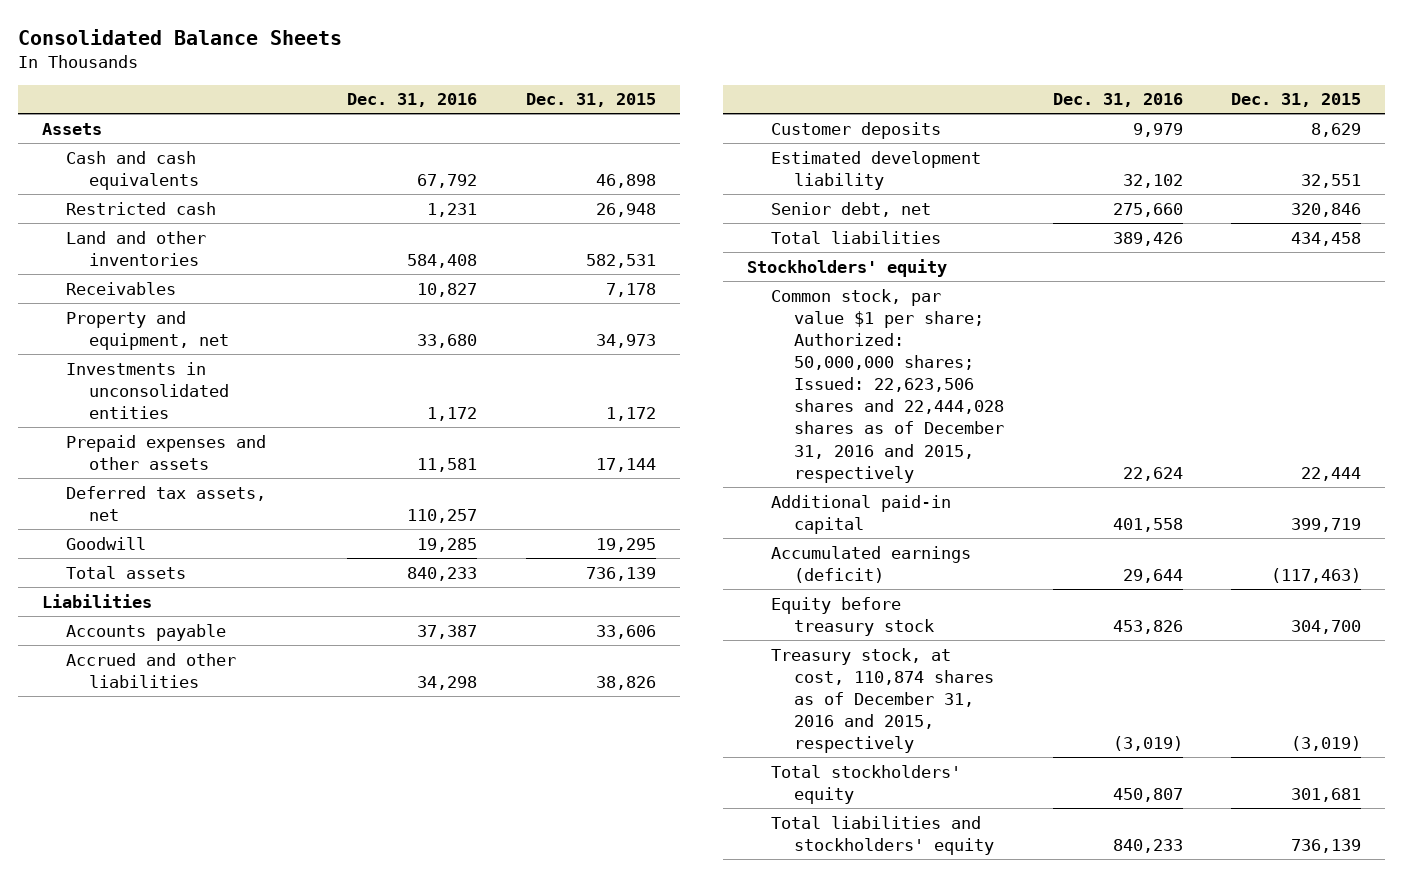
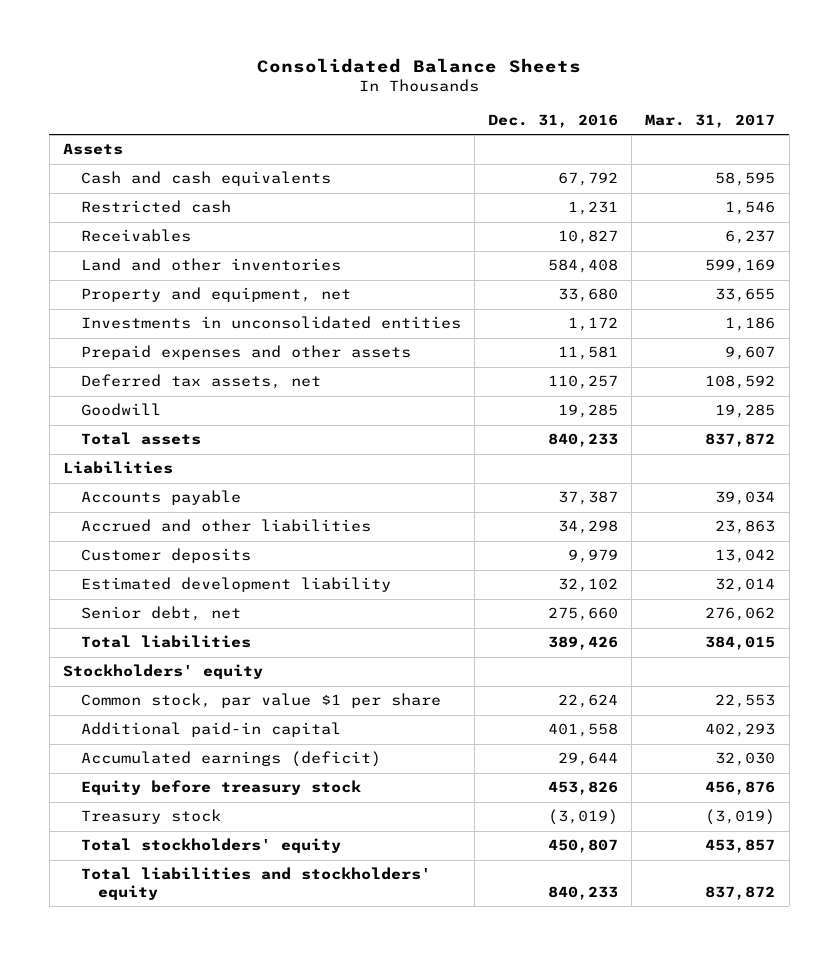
- | Dec. 31, 2016 | Dec. 31, 2015
+ | Dec. 31, 2016 | Mar. 31, 2017
moved down: Land and other inventories | 584,408 | 599,169
- Common stock, par value $1 per share; Authorized: 50,000,000 shares; Issued: 22,623,506 shares and 22,444,028 shares as of December 31, 2016 and 2015, respectively | 22,624 | 22,444
+ Common stock, par value $1 per share | 22,624 | 22,553
- Treasury stock, at cost, 110,874 shares as of December 31, 2016 and 2015, respectively | (3,019) | (3,019)
+ Treasury stock | (3,019) | (3,019)

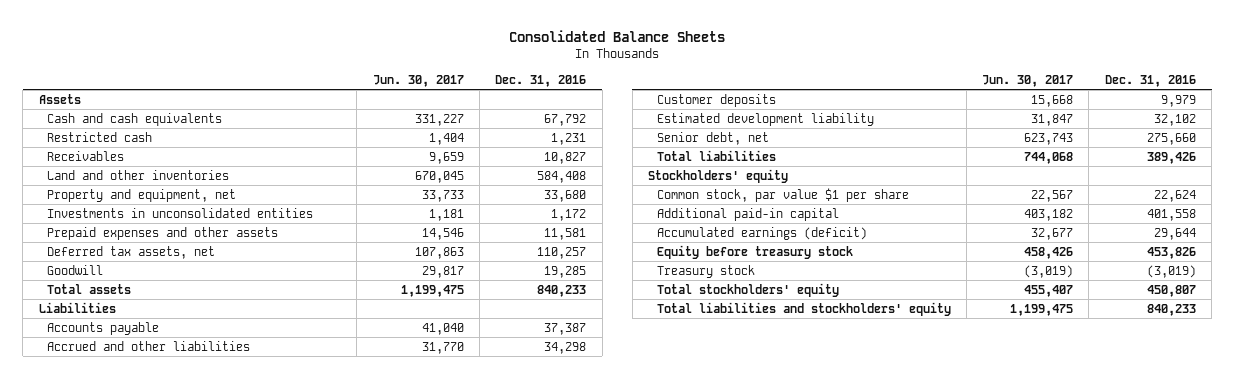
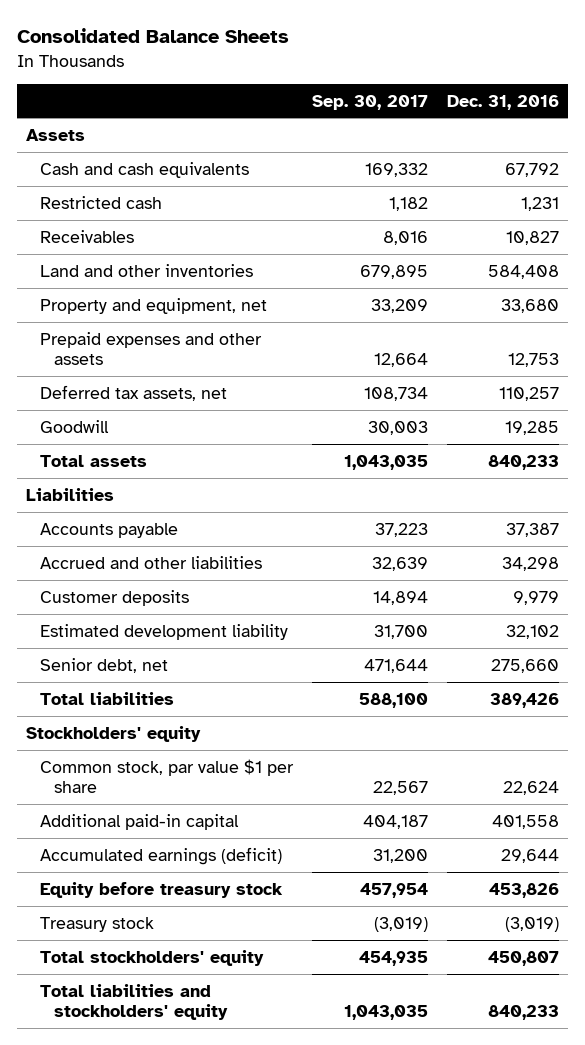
- | Jun. 30, 2017 | Dec. 31, 2016
+ | Sep. 30, 2017 | Dec. 31, 2016
- Investments in unconsolidated entities | 1,181 | 1,172
- Prepaid expenses and other assets | 14,546 | 11,581
+ Prepaid expenses and other assets | 12,664 | 12,753

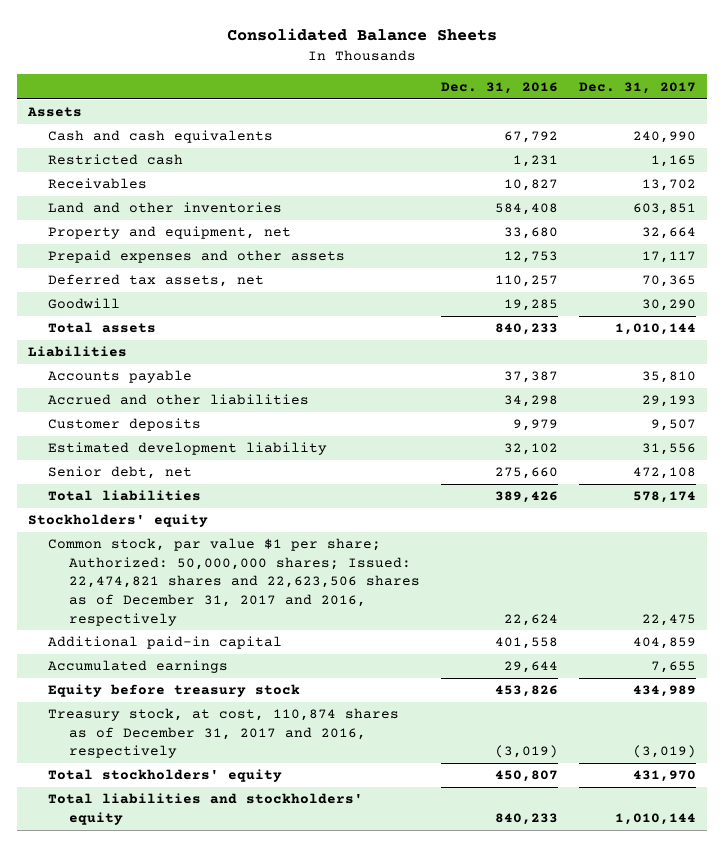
- | Sep. 30, 2017 | Dec. 31, 2016
+ | Dec. 31, 2016 | Dec. 31, 2017
- Common stock, par value $1 per share | 22,567 | 22,624
+ Common stock, par value $1 per share; Authorized: 50,000,000 shares; Issued: 22,474,821 shares and 22,623,506 shares as of December 31, 2017 and 2016, respectively | 22,624 | 22,475
- Accumulated earnings (deficit) | 31,200 | 29,644
+ Accumulated earnings | 29,644 | 7,655
- Treasury stock | (3,019) | (3,019)
+ Treasury stock, at cost, 110,874 shares as of December 31, 2017 and 2016, respectively | (3,019) | (3,019)

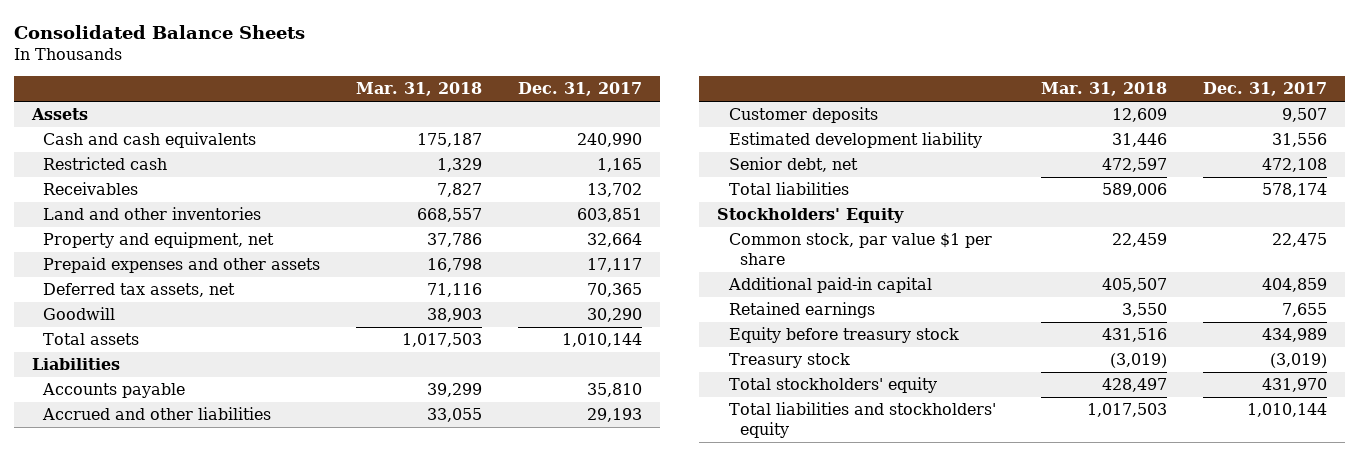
- | Dec. 31, 2016 | Dec. 31, 2017
+ | Mar. 31, 2018 | Dec. 31, 2017
- Stockholders' equity
- Common stock, par value $1 per share; Authorized: 50,000,000 shares; Issued: 22,474,821 shares and 22,623,506 shares as of December 31, 2017 and 2016, respectively | 22,624 | 22,475
+ Stockholders' Equity
+ Common stock, par value $1 per share | 22,459 | 22,475
- Accumulated earnings | 29,644 | 7,655
+ Retained earnings | 3,550 | 7,655
- Treasury stock, at cost, 110,874 shares as of December 31, 2017 and 2016, respectively | (3,019) | (3,019)
+ Treasury stock | (3,019) | (3,019)

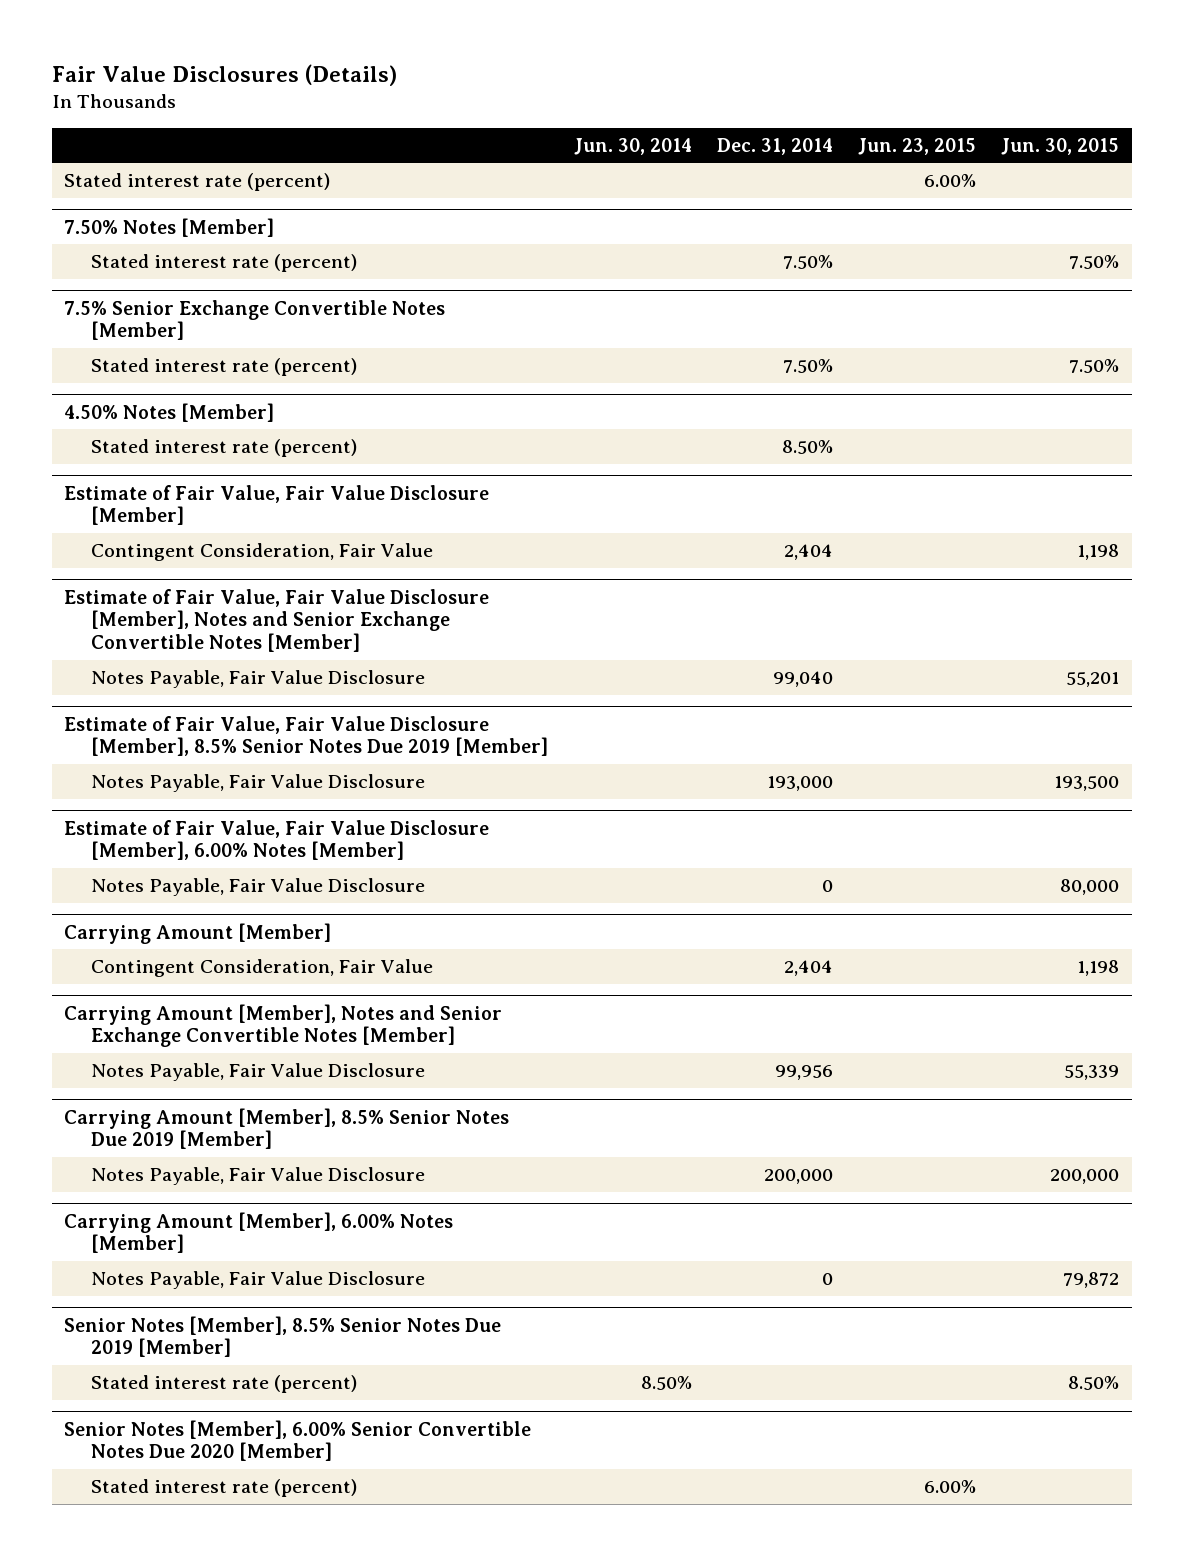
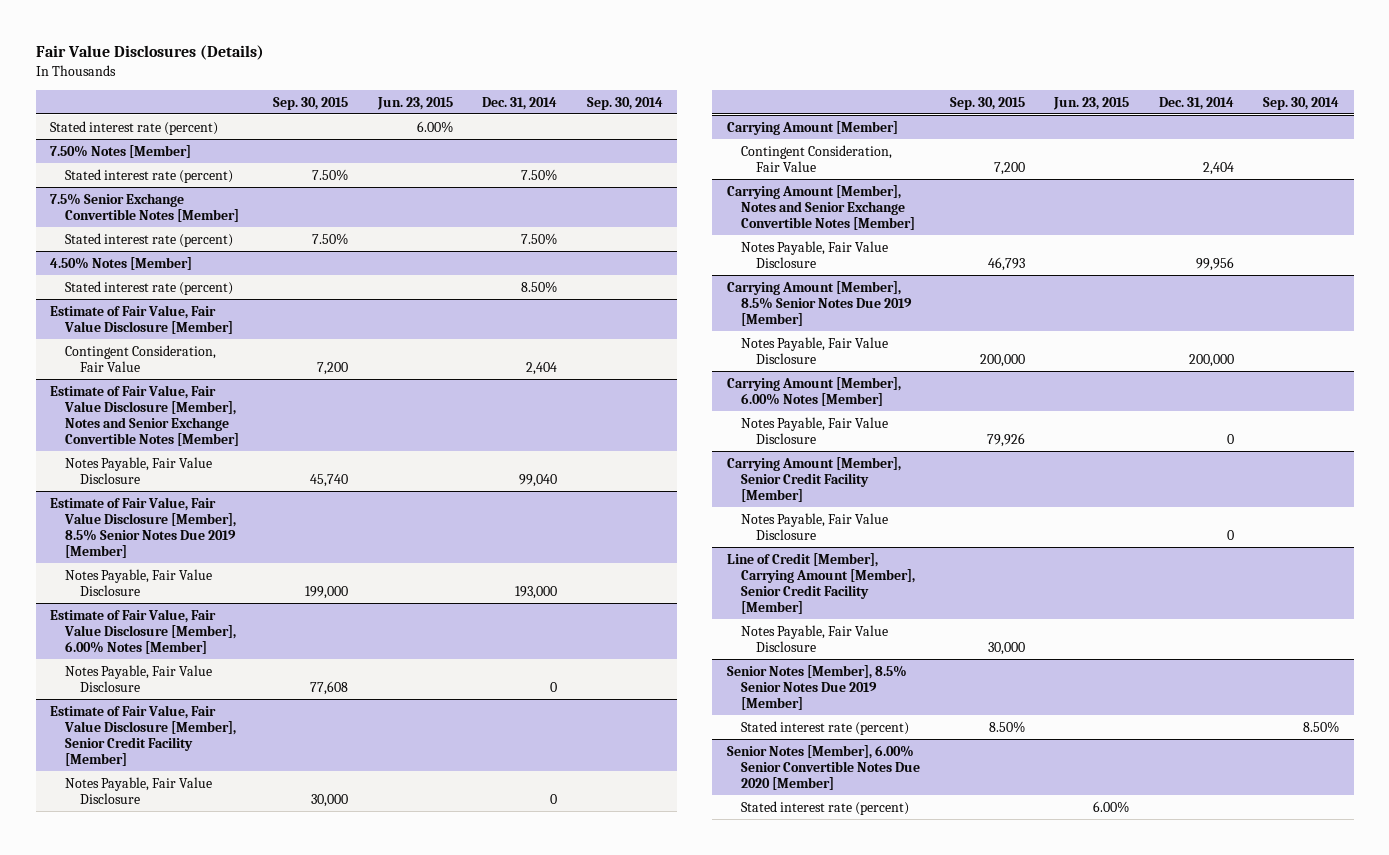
- | Jun. 30, 2014 | Dec. 31, 2014 | Jun. 23, 2015 | Jun. 30, 2015
+ | Sep. 30, 2015 | Jun. 23, 2015 | Dec. 31, 2014 | Sep. 30, 2014
+ Estimate of Fair Value, Fair Value Disclosure [Member], Senior Credit Facility [Member]
+ Notes Payable, Fair Value Disclosure | 30,000 | | 0 |
+ Carrying Amount [Member], Senior Credit Facility [Member]
+ Notes Payable, Fair Value Disclosure | | | 0 |
+ Line of Credit [Member], Carrying Amount [Member], Senior Credit Facility [Member]
+ Notes Payable, Fair Value Disclosure | 30,000 | | |

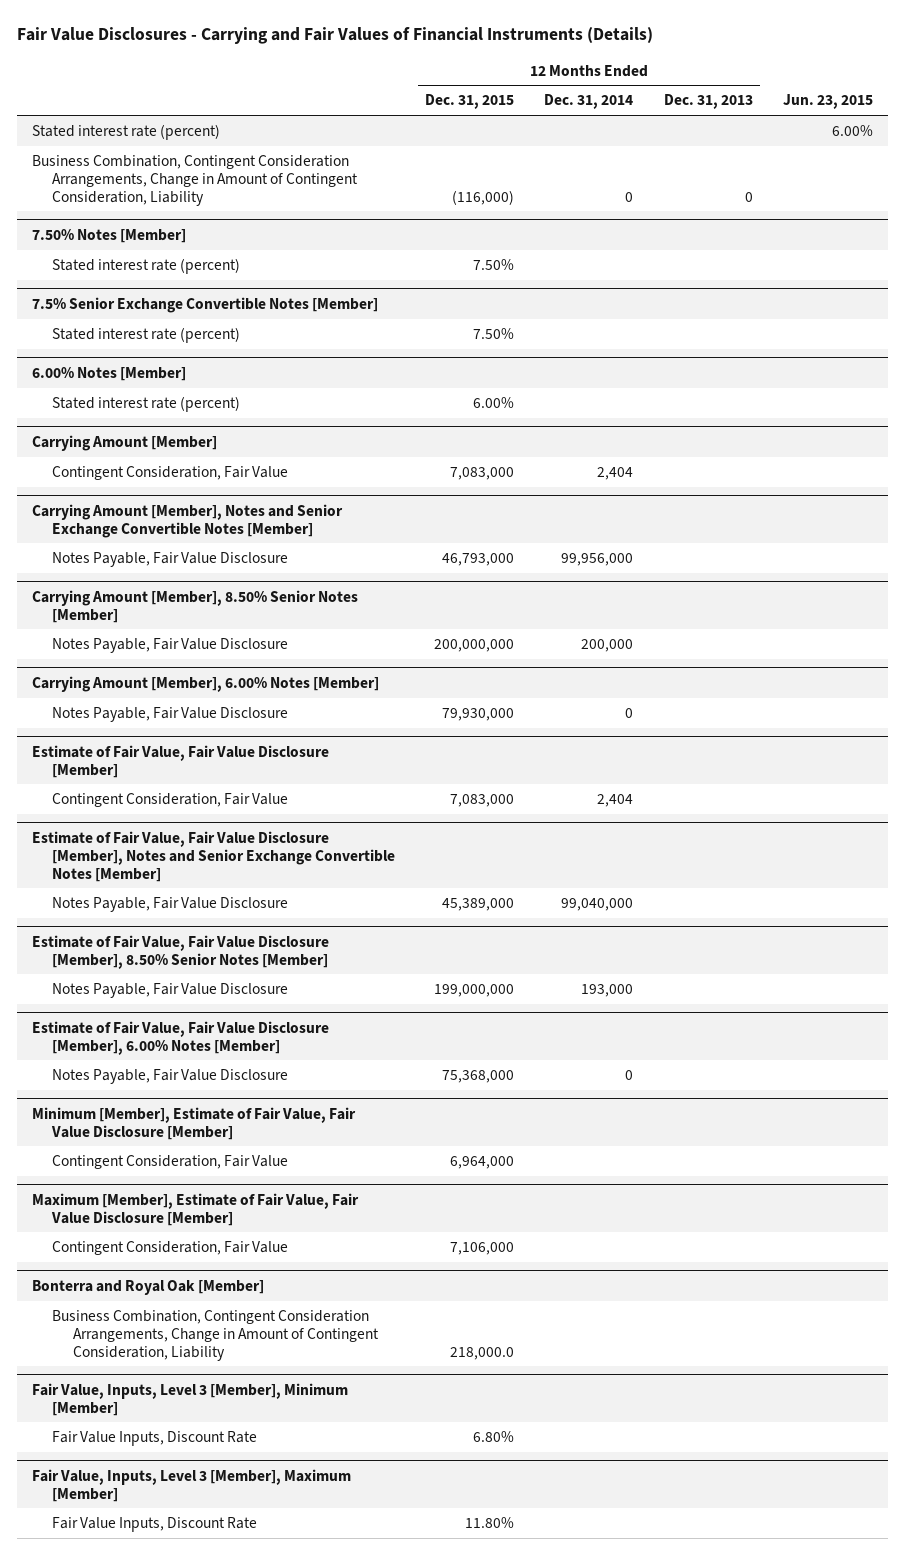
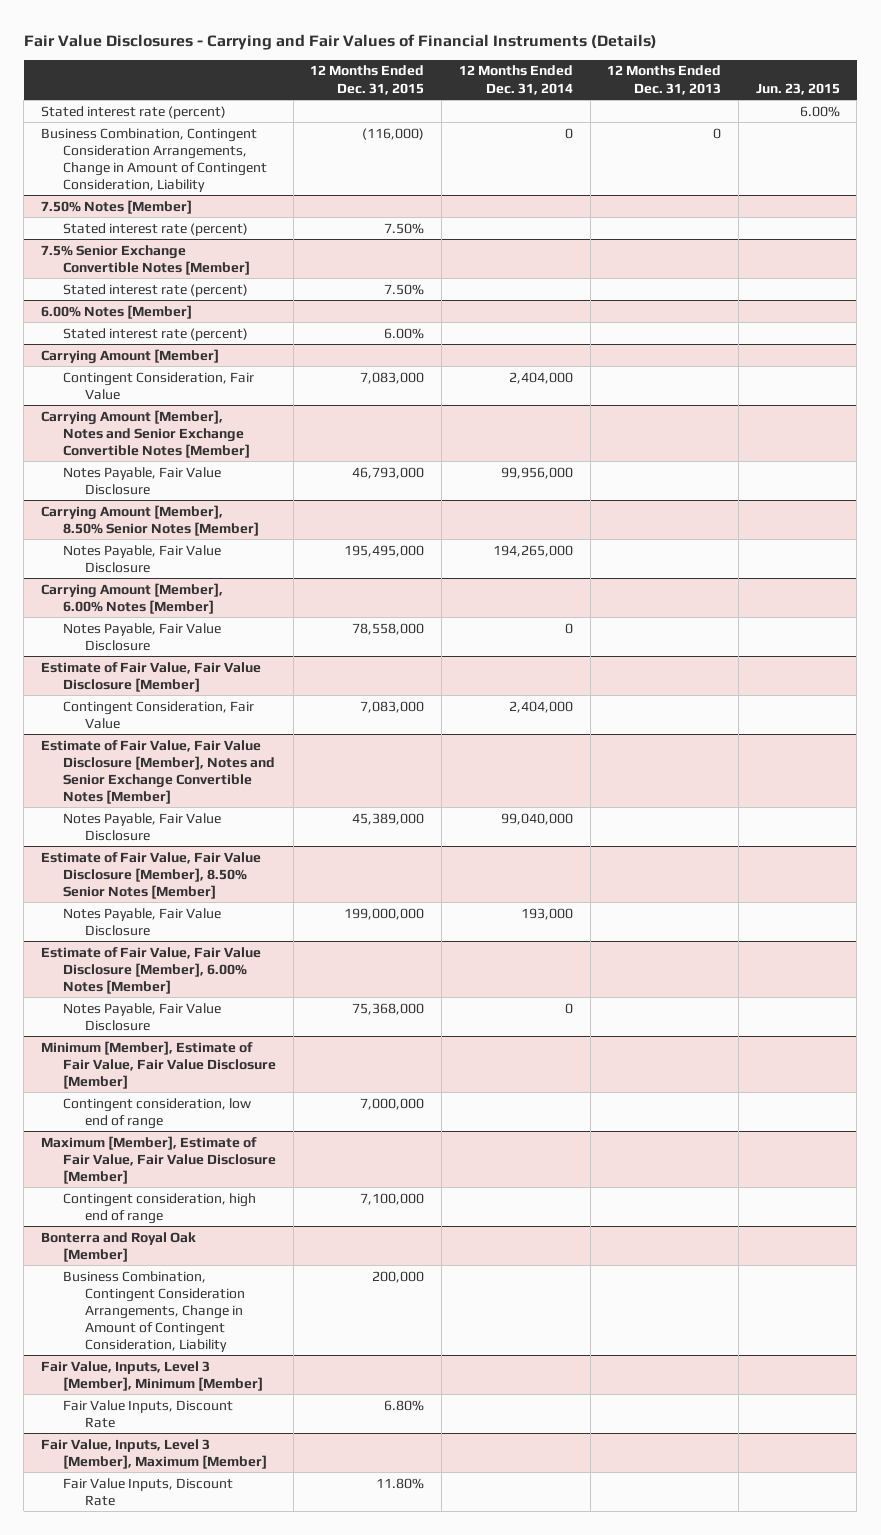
@ Carrying Amount [Member]
- Contingent Consideration, Fair Value | 7,083,000 | 2,404 | |
+ Contingent Consideration, Fair Value | 7,083,000 | 2,404,000 | |
@ Carrying Amount [Member], 8.50% Senior Notes [Member]
- Notes Payable, Fair Value Disclosure | 200,000,000 | 200,000 | |
+ Notes Payable, Fair Value Disclosure | 195,495,000 | 194,265,000 | |
@ Carrying Amount [Member], 6.00% Notes [Member]
- Notes Payable, Fair Value Disclosure | 79,930,000 | 0 | |
+ Notes Payable, Fair Value Disclosure | 78,558,000 | 0 | |
@ Estimate of Fair Value, Fair Value Disclosure [Member]
- Contingent Consideration, Fair Value | 7,083,000 | 2,404 | |
+ Contingent Consideration, Fair Value | 7,083,000 | 2,404,000 | |
@ Minimum [Member], Estimate of Fair Value, Fair Value Disclosure [Member]
- Contingent Consideration, Fair Value | 6,964,000 | | |
+ Contingent consideration, low end of range | 7,000,000 | | |
@ Maximum [Member], Estimate of Fair Value, Fair Value Disclosure [Member]
- Contingent Consideration, Fair Value | 7,106,000 | | |
+ Contingent consideration, high end of range | 7,100,000 | | |
@ Bonterra and Royal Oak [Member]
- Business Combination, Contingent Consideration Arrangements, Change in Amount of Contingent Consideration, Liability | 218,000.0 | | |
+ Business Combination, Contingent Consideration Arrangements, Change in Amount of Contingent Consideration, Liability | 200,000 | | |

